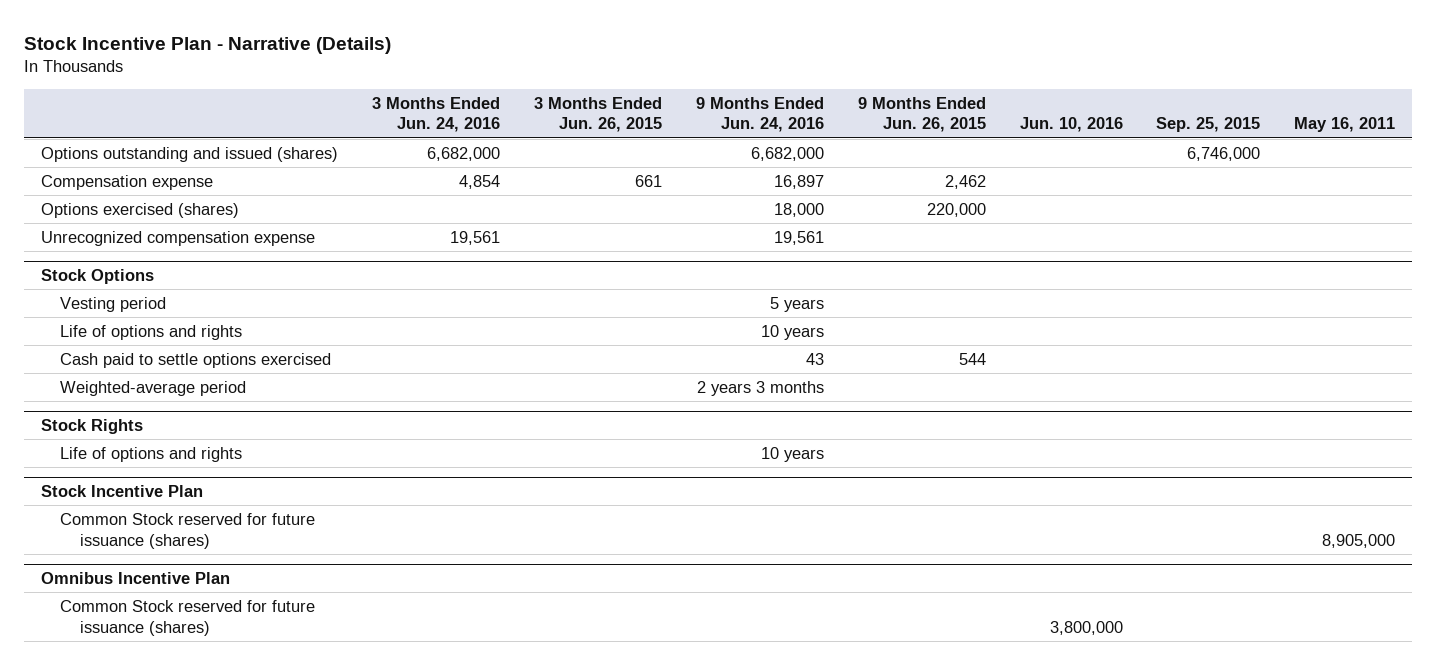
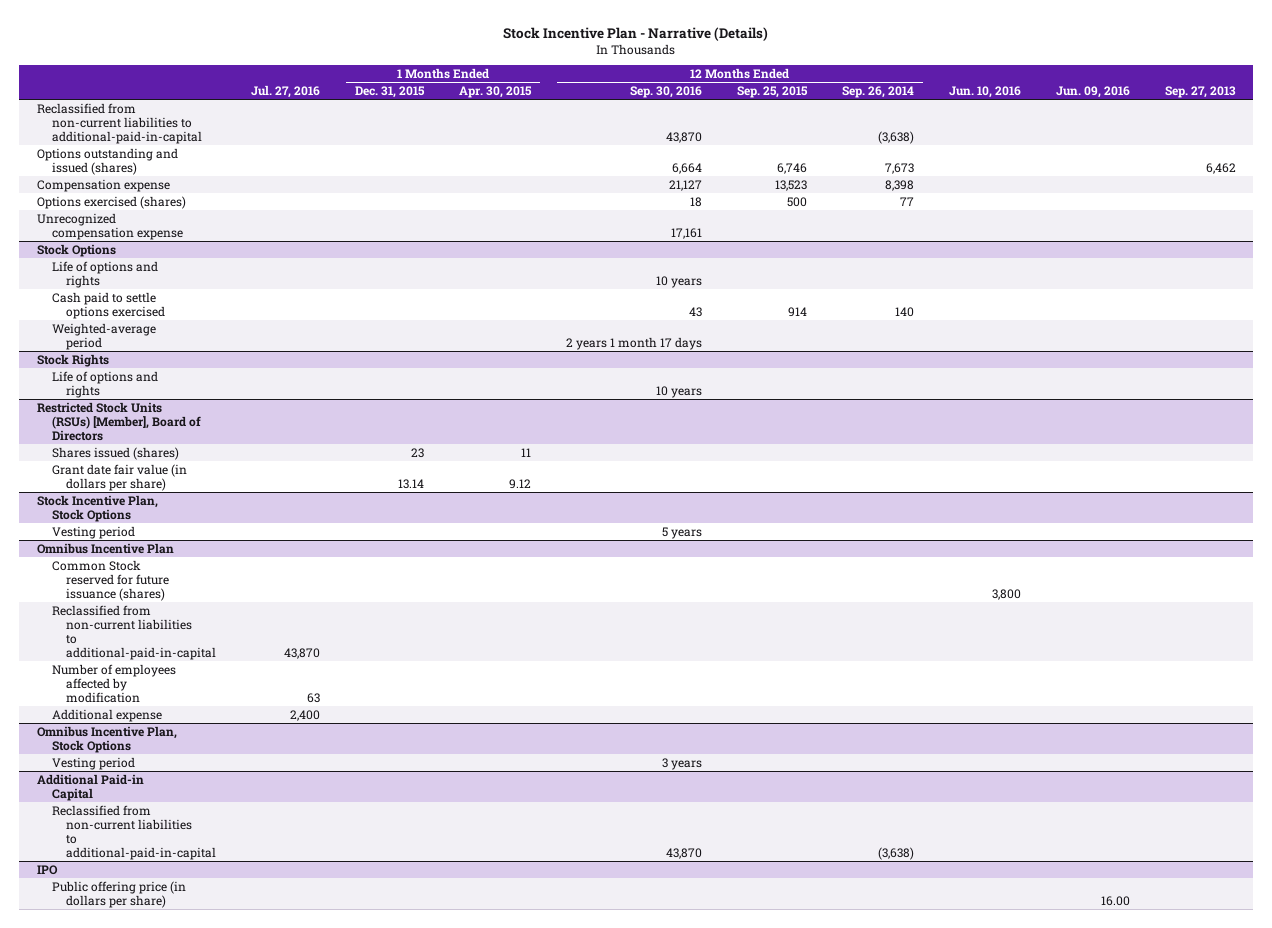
- | 3 Months Ended Jun. 24, 2016 | 3 Months Ended Jun. 26, 2015 | 9 Months Ended Jun. 24, 2016 | 9 Months Ended Jun. 26, 2015 | Jun. 10, 2016 | Sep. 25, 2015 | May 16, 2011
+ | Jul. 27, 2016 | 1 Months Ended Dec. 31, 2015 | 1 Months Ended Apr. 30, 2015 | 12 Months Ended Sep. 30, 2016 | 12 Months Ended Sep. 25, 2015 | 12 Months Ended Sep. 26, 2014 | Jun. 10, 2016 | Jun. 09, 2016 | Sep. 27, 2013
+ Reclassified from non-current liabilities to additional-paid-in-capital | | | | 43,870 | | (3,638) | | |
@ Stock Options
- Vesting period | | | 5 years | | | |
- Stock Incentive Plan
- Common Stock reserved for future issuance (shares) | | | | | | | 8,905,000
+ Restricted Stock Units (RSUs) [Member], Board of Directors
+ Shares issued (shares) | | 23 | 11 | | | | | |
+ Grant date fair value (in dollars per share) | | 13.14 | 9.12 | | | | | |
+ Stock Incentive Plan, Stock Options
+ Vesting period | | | | 5 years | | | | |
@ Omnibus Incentive Plan
- Common Stock reserved for future issuance (shares) | | | | | 3,800,000 | |
+ Common Stock reserved for future issuance (shares) | | | | | | | 3,800 | |
+ Reclassified from non-current liabilities to additional-paid-in-capital | 43,870 | | | | | | | |
+ Number of employees affected by modification | 63 | | | | | | | |
+ Additional expense | 2,400 | | | | | | | |
+ Omnibus Incentive Plan, Stock Options
+ Vesting period | | | | 3 years | | | | |
+ Additional Paid-in Capital
+ Reclassified from non-current liabilities to additional-paid-in-capital | | | | 43,870 | | (3,638) | | |
+ IPO
+ Public offering price (in dollars per share) | | | | | | | | 16.00 |

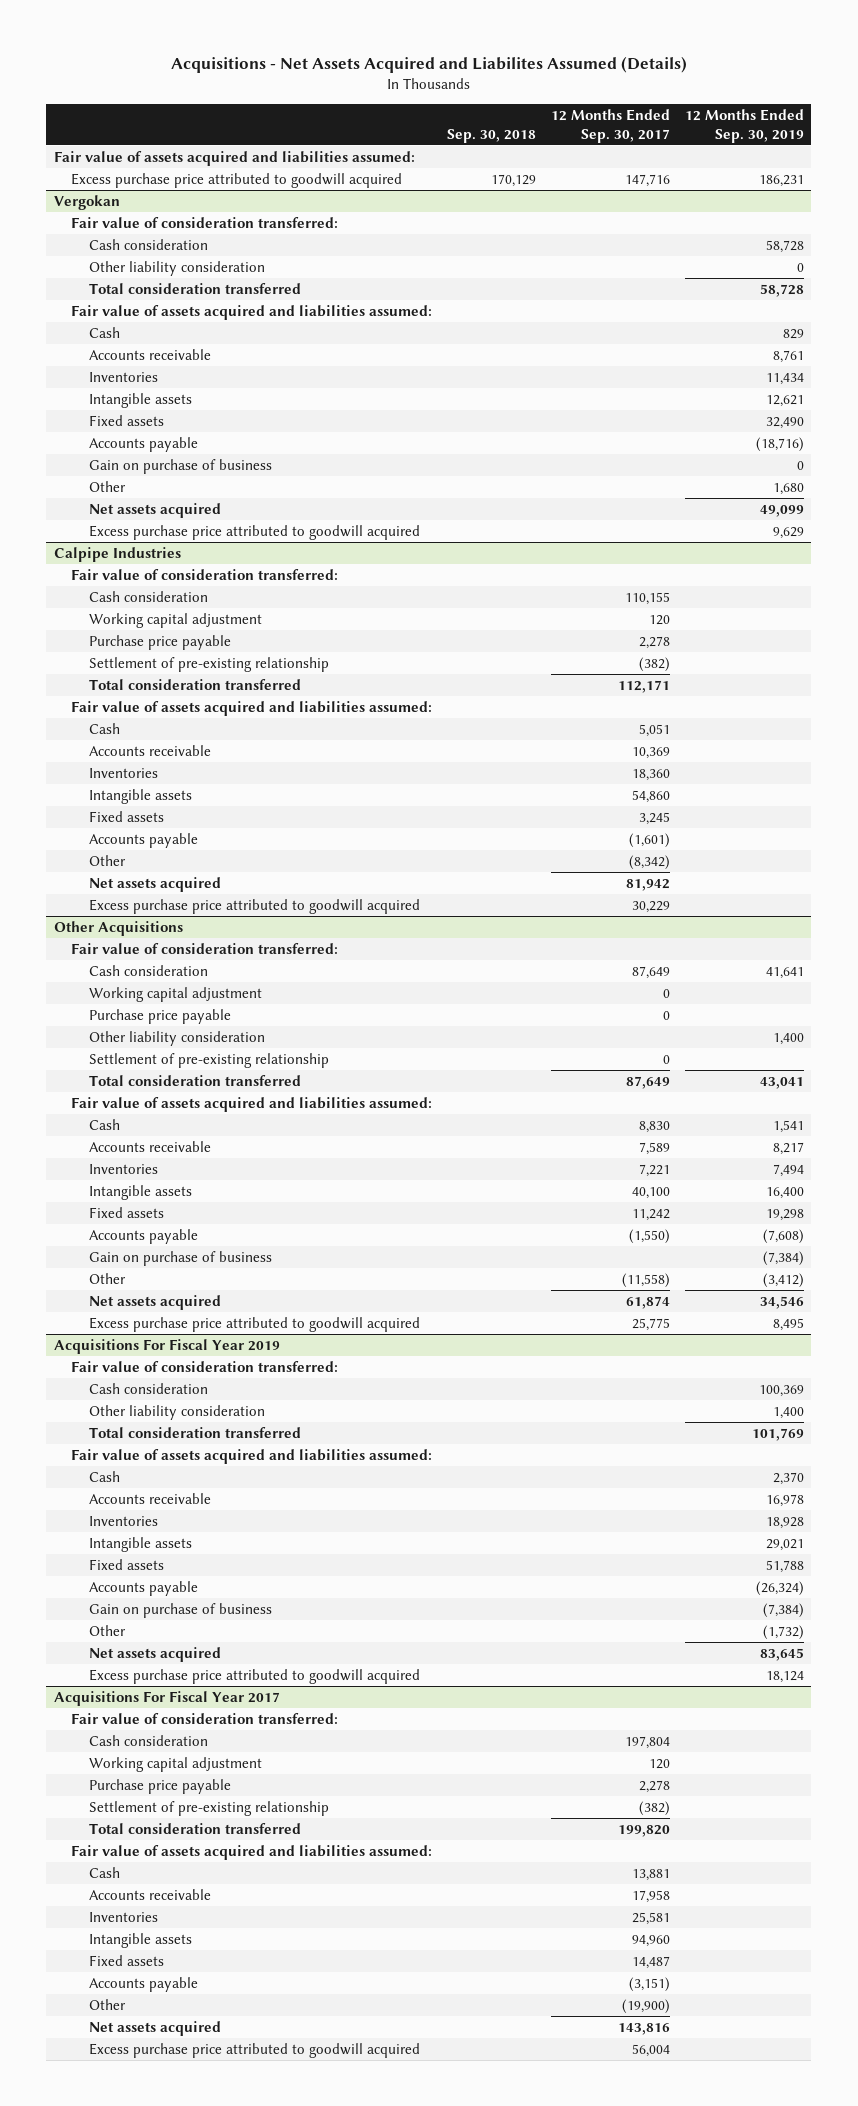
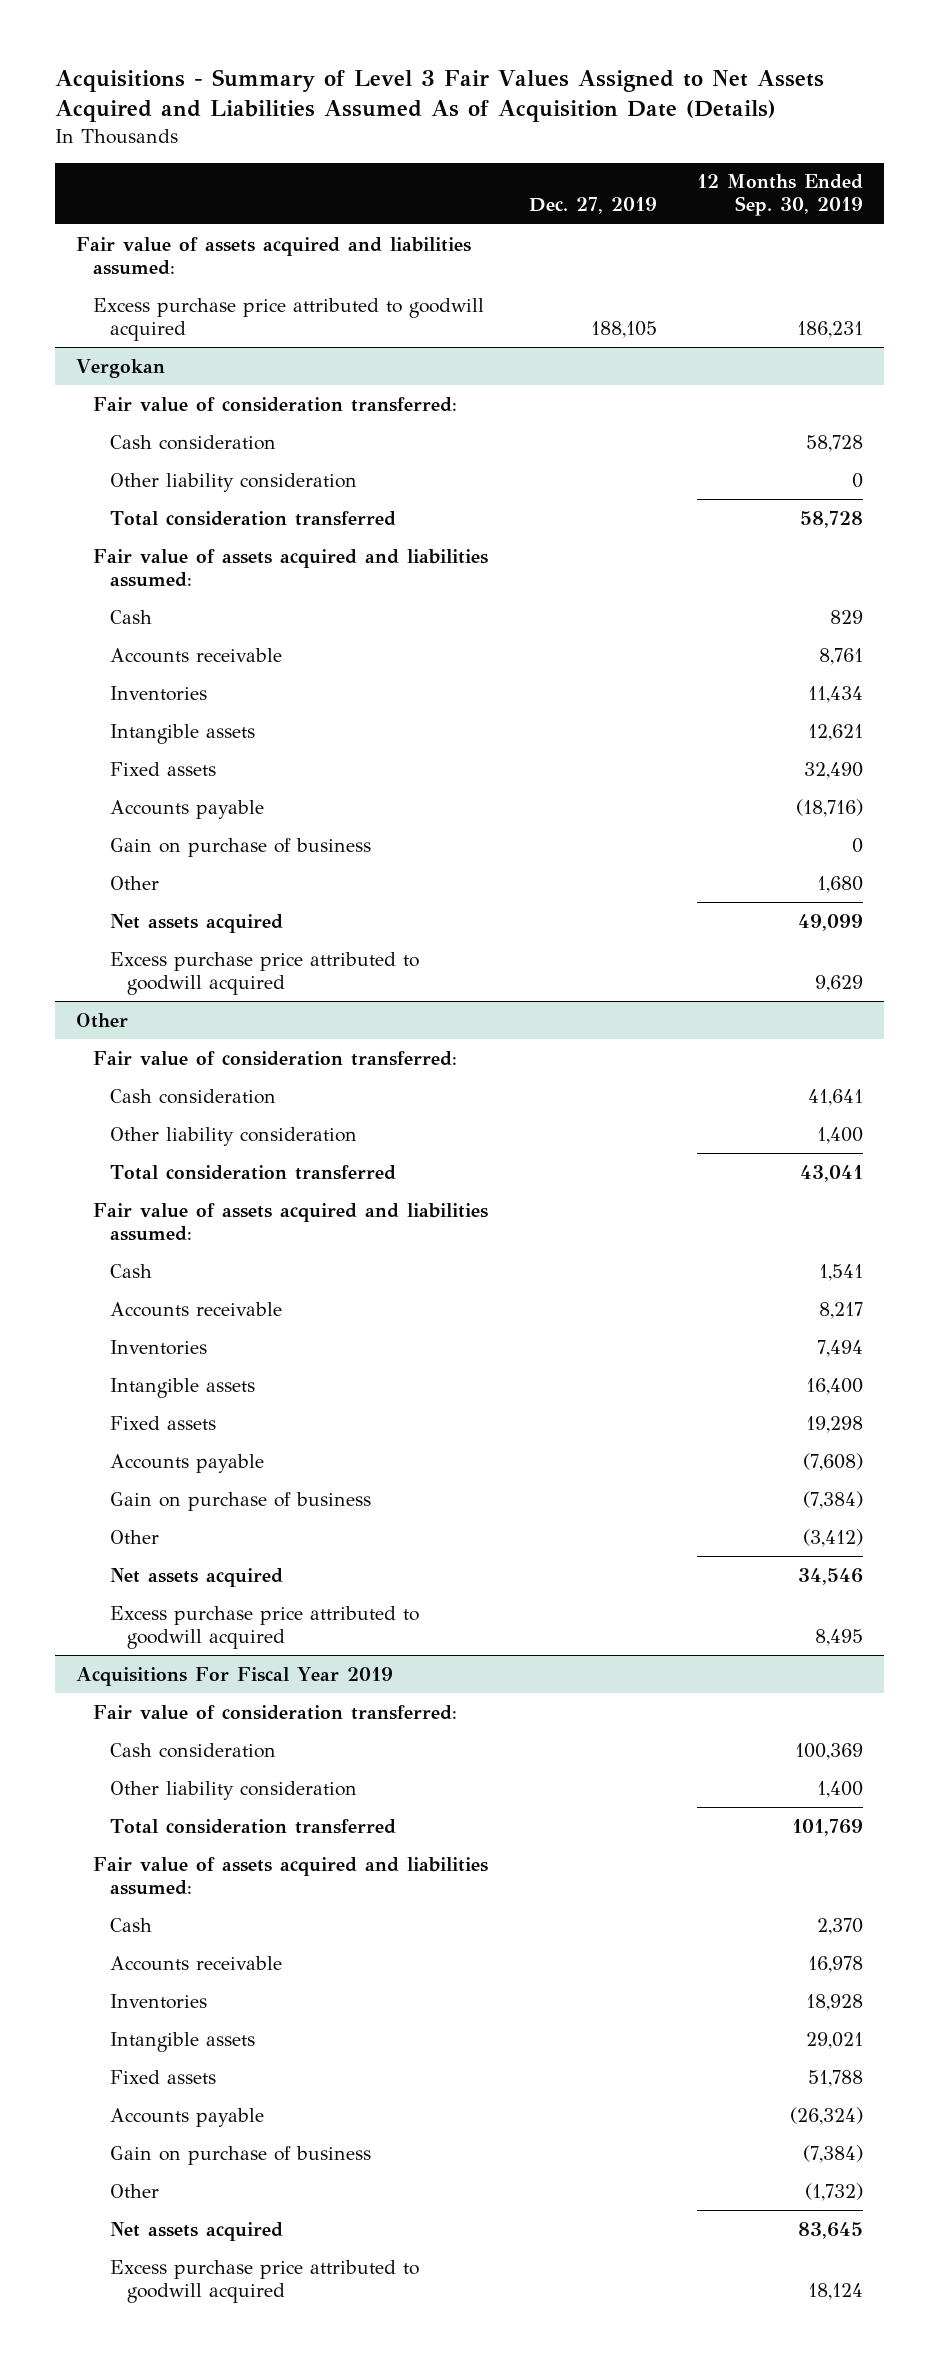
- Acquisitions - Net Assets Acquired and Liabilites Assumed (Details)
+ Acquisitions - Summary of Level 3 Fair Values Assigned to Net Assets Acquired and Liabilities Assumed As of Acquisition Date (Details)
- | Sep. 30, 2018 | 12 Months Ended Sep. 30, 2017 | 12 Months Ended Sep. 30, 2019
+ | Dec. 27, 2019 | 12 Months Ended Sep. 30, 2019
- Calpipe Industries
- Fair value of consideration transferred:
- Cash consideration | | 110,155 |
- Working capital adjustment | | 120 |
- Purchase price payable | | 2,278 |
- Settlement of pre-existing relationship | | (382) |
- Total consideration transferred | | 112,171 |
- Fair value of assets acquired and liabilities assumed:
- Cash | | 5,051 |
- Accounts receivable | | 10,369 |
- Inventories | | 18,360 |
- Intangible assets | | 54,860 |
- Fixed assets | | 3,245 |
- Accounts payable | | (1,601) |
- Other | | (8,342) |
- Net assets acquired | | 81,942 |
- Excess purchase price attributed to goodwill acquired | | 30,229 |
- Other Acquisitions
+ Other
- Working capital adjustment | | 0 |
- Purchase price payable | | 0 |
- Settlement of pre-existing relationship | | 0 |
- Acquisitions For Fiscal Year 2017
- Fair value of consideration transferred:
- Cash consideration | | 197,804 |
- Working capital adjustment | | 120 |
- Purchase price payable | | 2,278 |
- Settlement of pre-existing relationship | | (382) |
- Total consideration transferred | | 199,820 |
- Fair value of assets acquired and liabilities assumed:
- Cash | | 13,881 |
- Accounts receivable | | 17,958 |
- Inventories | | 25,581 |
- Intangible assets | | 94,960 |
- Fixed assets | | 14,487 |
- Accounts payable | | (3,151) |
- Other | | (19,900) |
- Net assets acquired | | 143,816 |
- Excess purchase price attributed to goodwill acquired | | 56,004 |

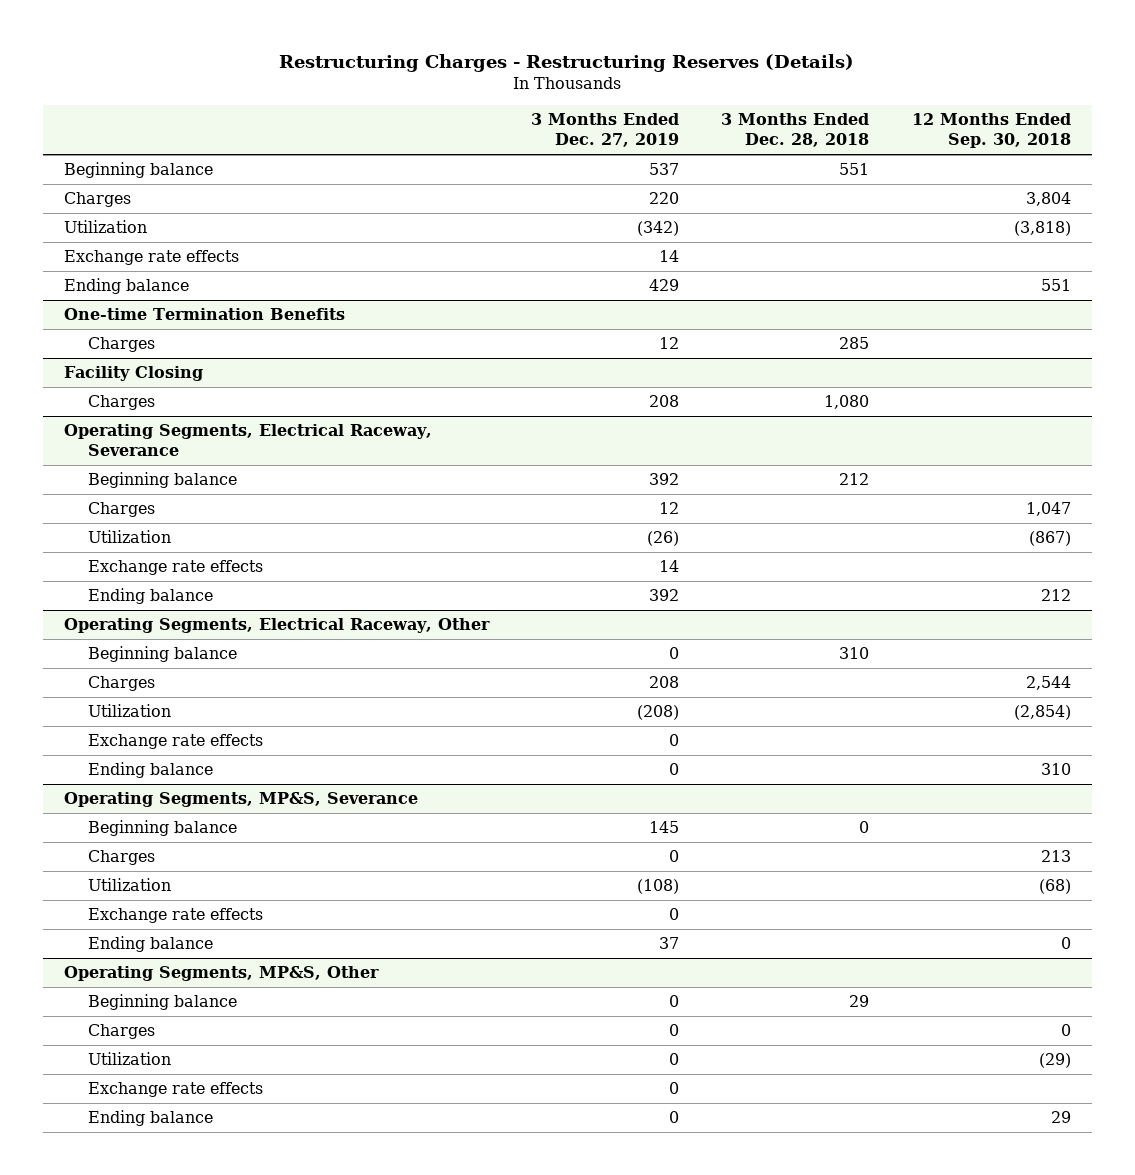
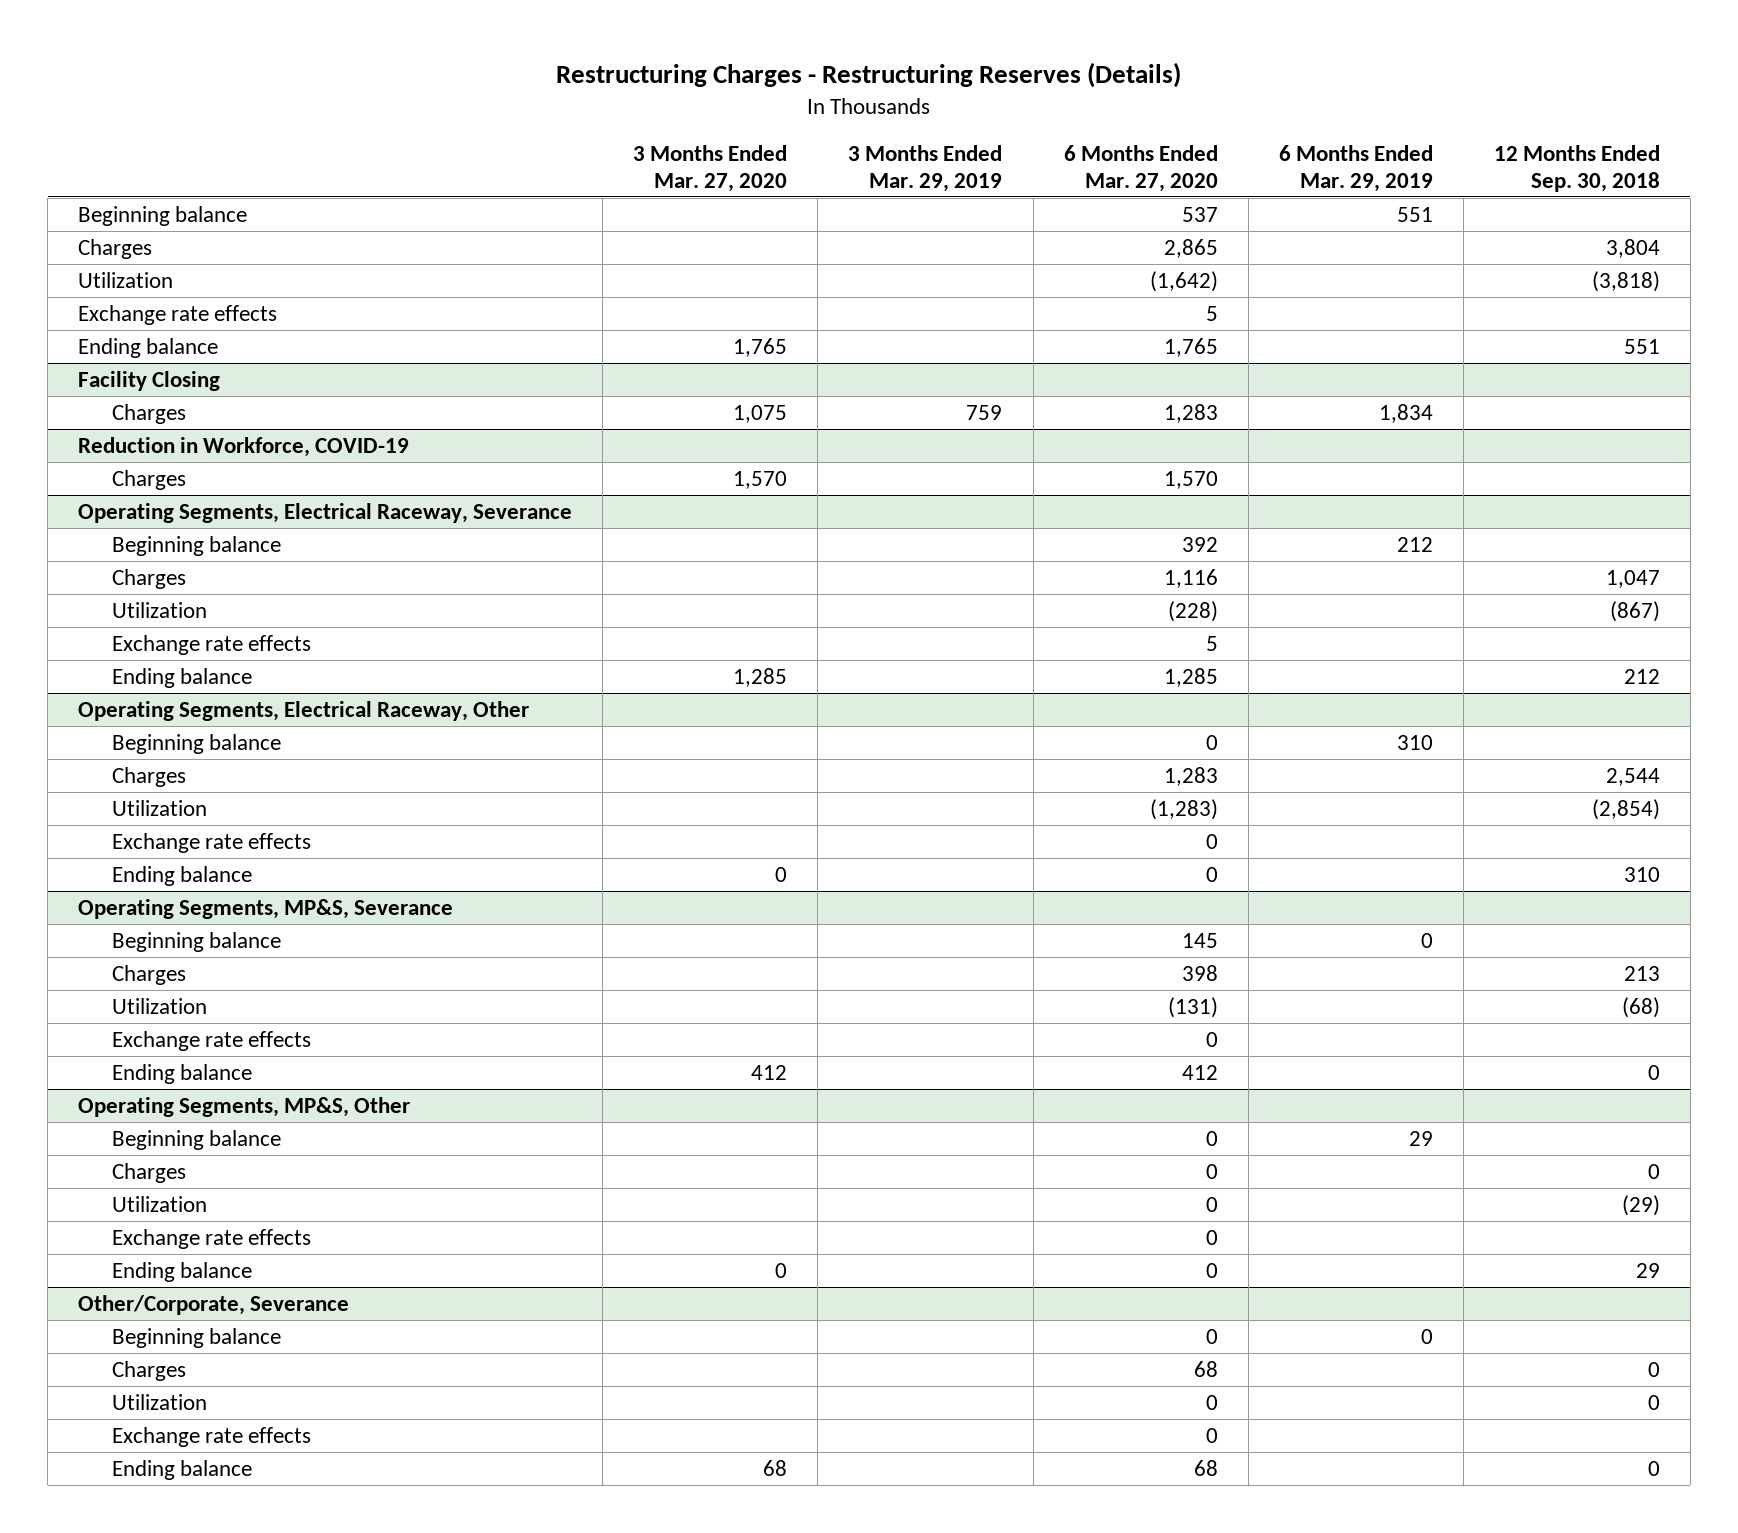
- | 3 Months Ended Dec. 27, 2019 | 3 Months Ended Dec. 28, 2018 | 12 Months Ended Sep. 30, 2018
+ | 3 Months Ended Mar. 27, 2020 | 3 Months Ended Mar. 29, 2019 | 6 Months Ended Mar. 27, 2020 | 6 Months Ended Mar. 29, 2019 | 12 Months Ended Sep. 30, 2018
- One-time Termination Benefits
- Charges | 12 | 285 |
+ Reduction in Workforce, COVID-19
+ Charges | 1,570 | | 1,570 | |
+ Other/Corporate, Severance
+ Beginning balance | | | 0 | 0 |
+ Charges | | | 68 | | 0
+ Utilization | | | 0 | | 0
+ Exchange rate effects | | | 0 | |
+ Ending balance | 68 | | 68 | | 0

